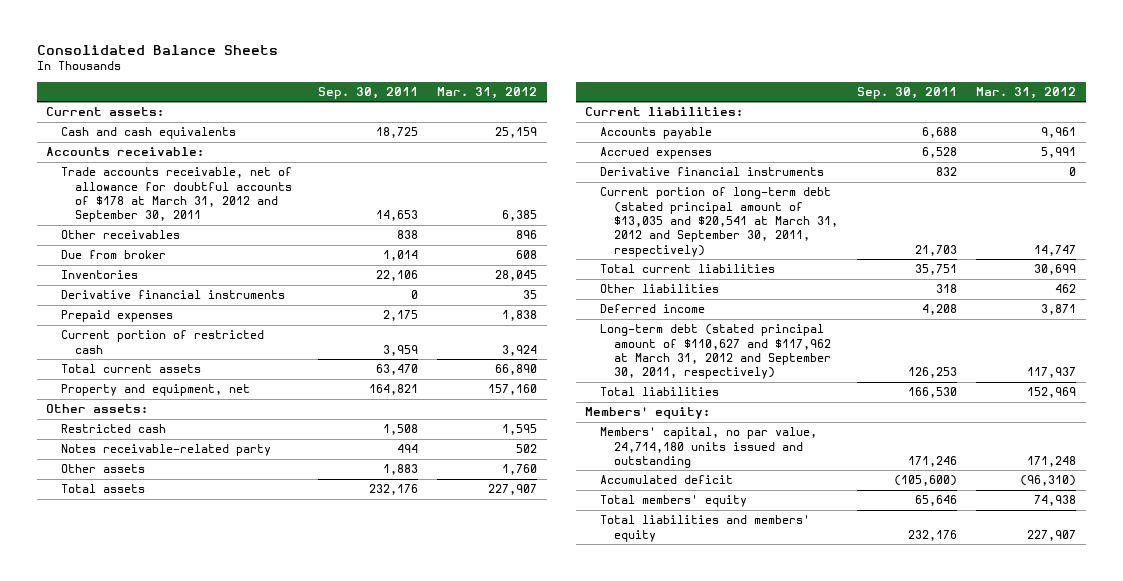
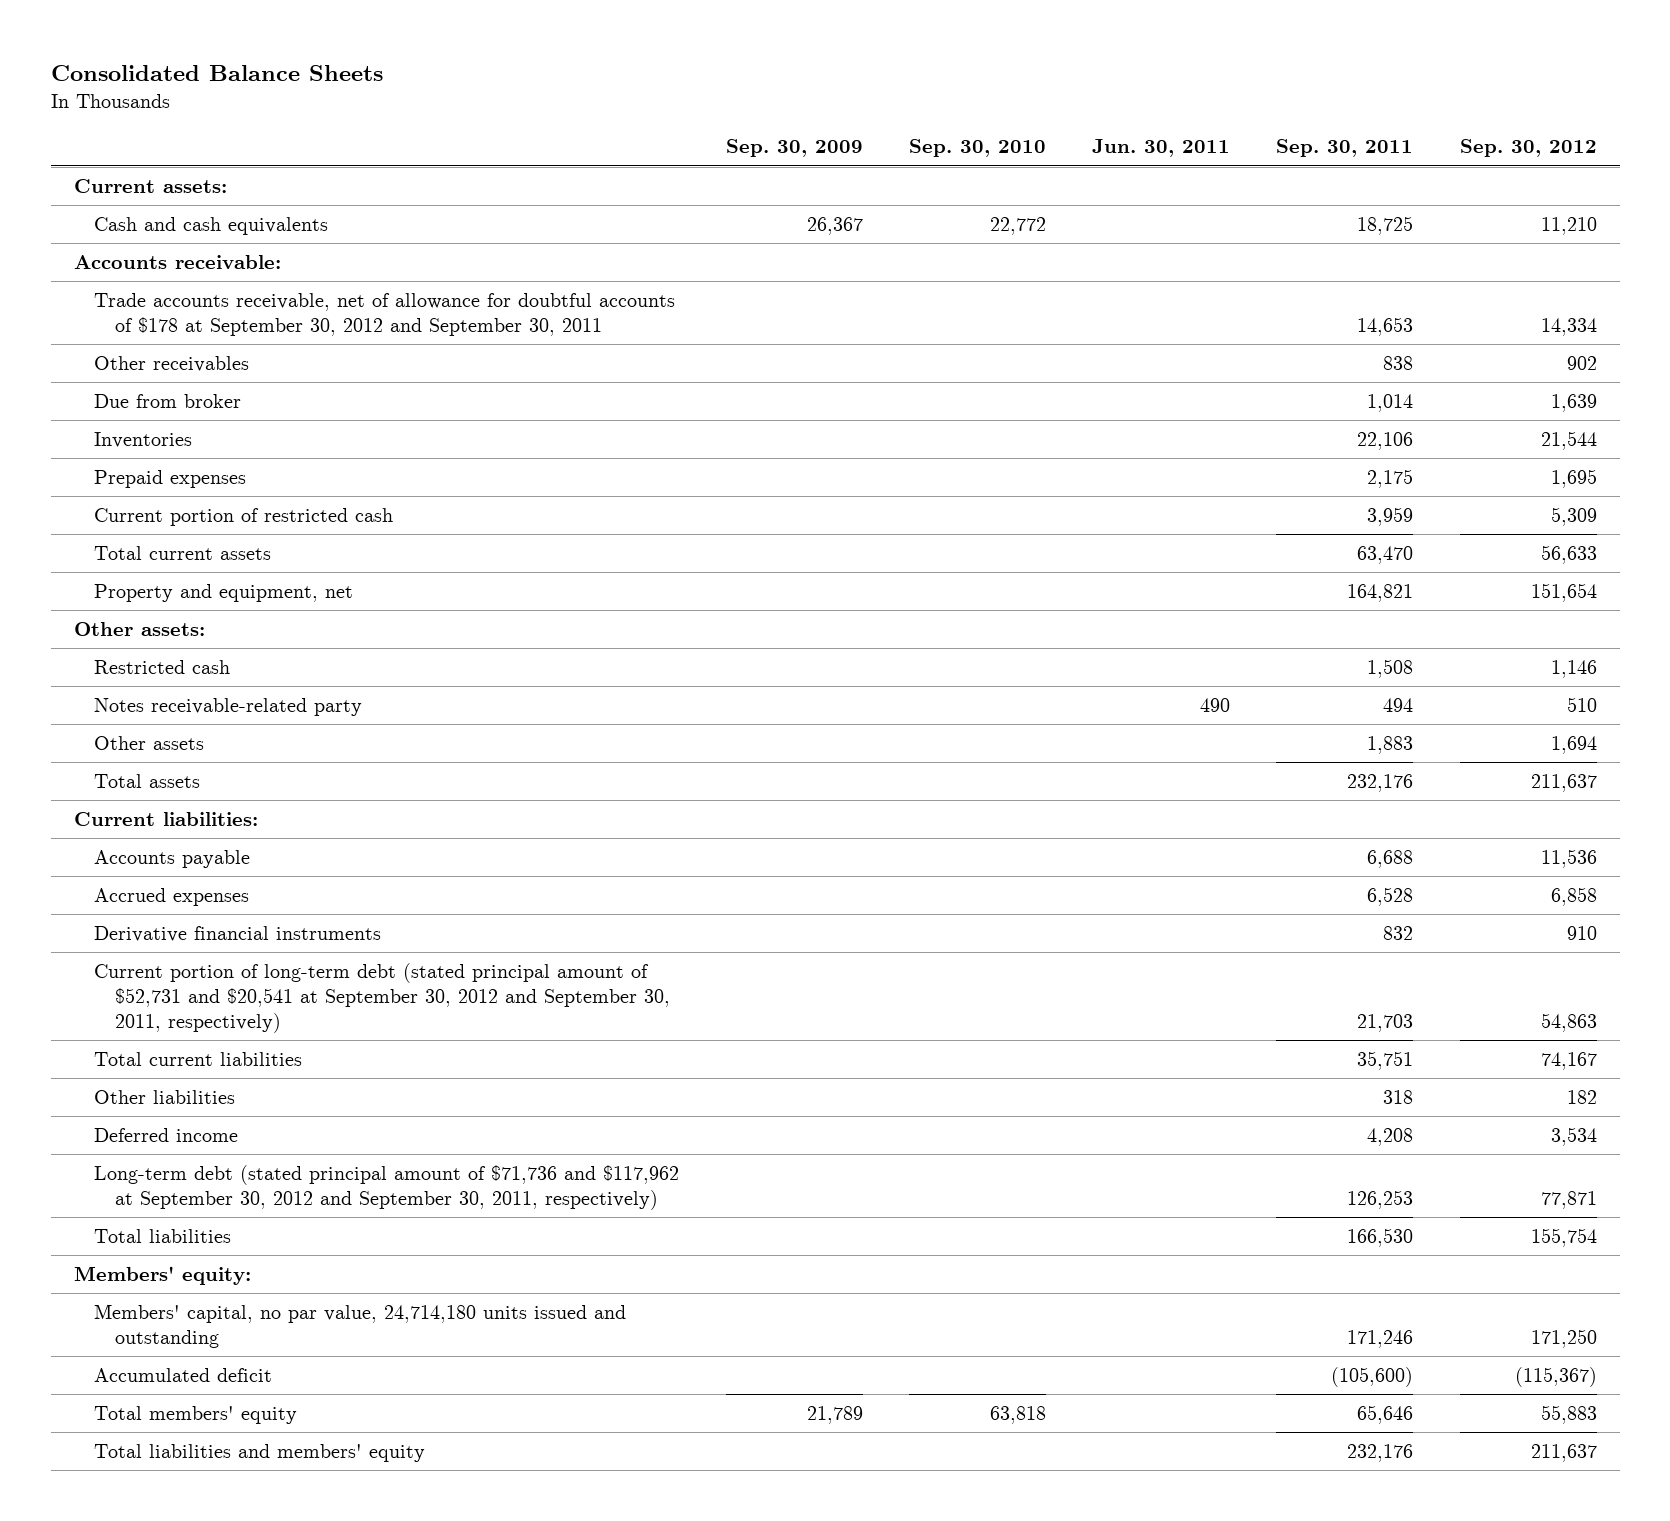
- | Sep. 30, 2011 | Mar. 31, 2012
+ | Sep. 30, 2009 | Sep. 30, 2010 | Jun. 30, 2011 | Sep. 30, 2011 | Sep. 30, 2012
- Trade accounts receivable, net of allowance for doubtful accounts of $178 at March 31, 2012 and September 30, 2011 | 14,653 | 6,385
+ Trade accounts receivable, net of allowance for doubtful accounts of $178 at September 30, 2012 and September 30, 2011 | | | | 14,653 | 14,334
- Derivative financial instruments | 0 | 35
- Current portion of long-term debt (stated principal amount of $13,035 and $20,541 at March 31, 2012 and September 30, 2011, respectively) | 21,703 | 14,747
+ Current portion of long-term debt (stated principal amount of $52,731 and $20,541 at September 30, 2012 and September 30, 2011, respectively) | | | | 21,703 | 54,863
- Long-term debt (stated principal amount of $110,627 and $117,962 at March 31, 2012 and September 30, 2011, respectively) | 126,253 | 117,937
+ Long-term debt (stated principal amount of $71,736 and $117,962 at September 30, 2012 and September 30, 2011, respectively) | | | | 126,253 | 77,871

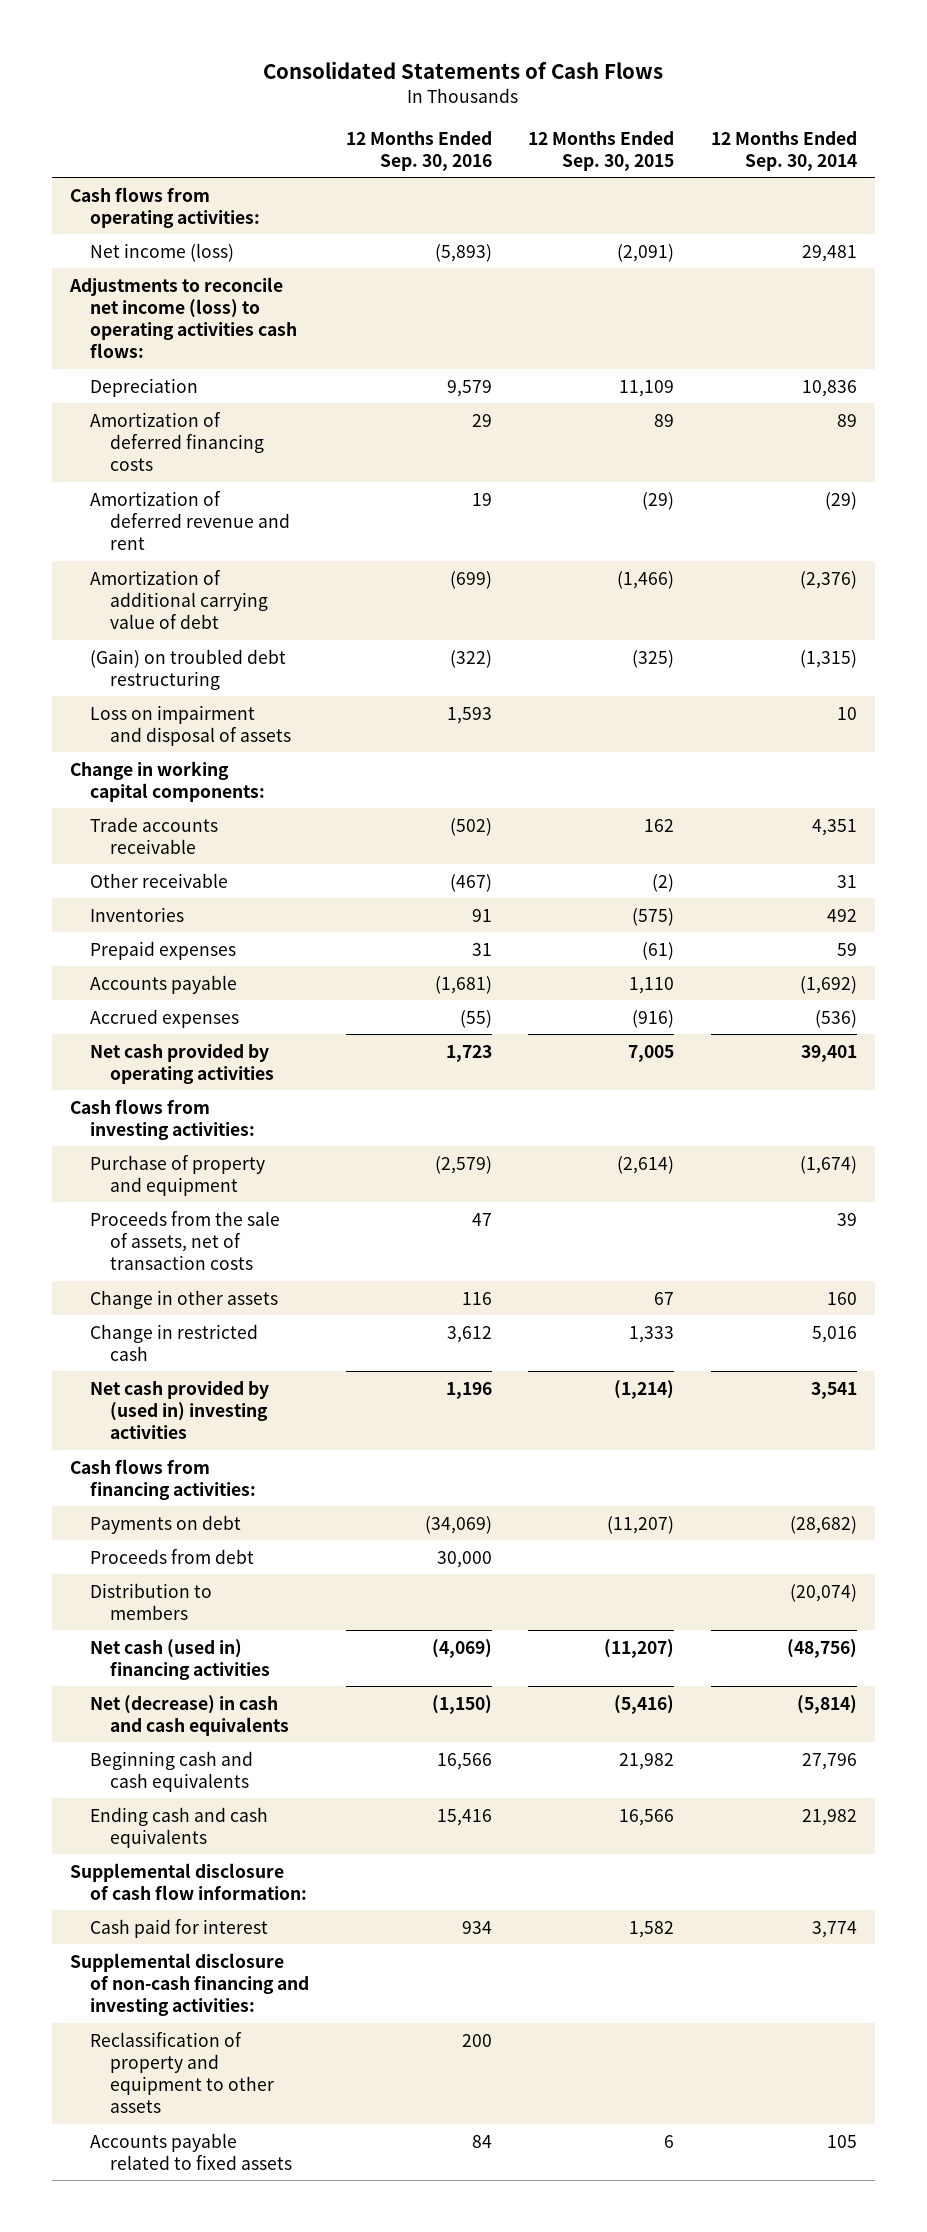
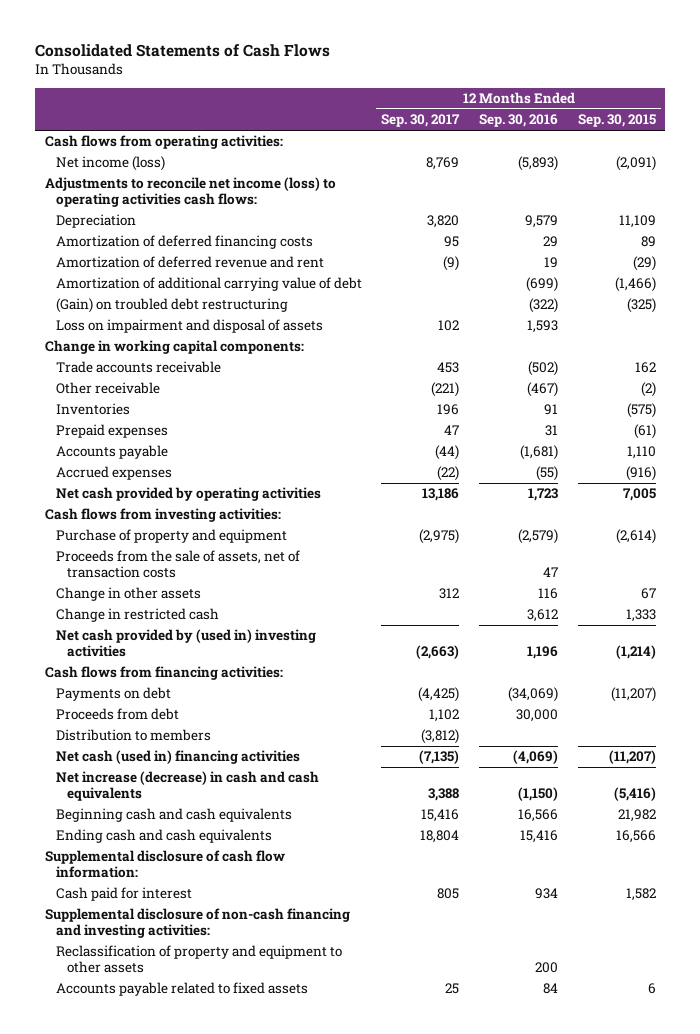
- | 12 Months Ended Sep. 30, 2016 | 12 Months Ended Sep. 30, 2015 | 12 Months Ended Sep. 30, 2014
+ | 12 Months Ended Sep. 30, 2017 | 12 Months Ended Sep. 30, 2016 | 12 Months Ended Sep. 30, 2015
- Net (decrease) in cash and cash equivalents | (1,150) | (5,416) | (5,814)
+ Net increase (decrease) in cash and cash equivalents | 3,388 | (1,150) | (5,416)

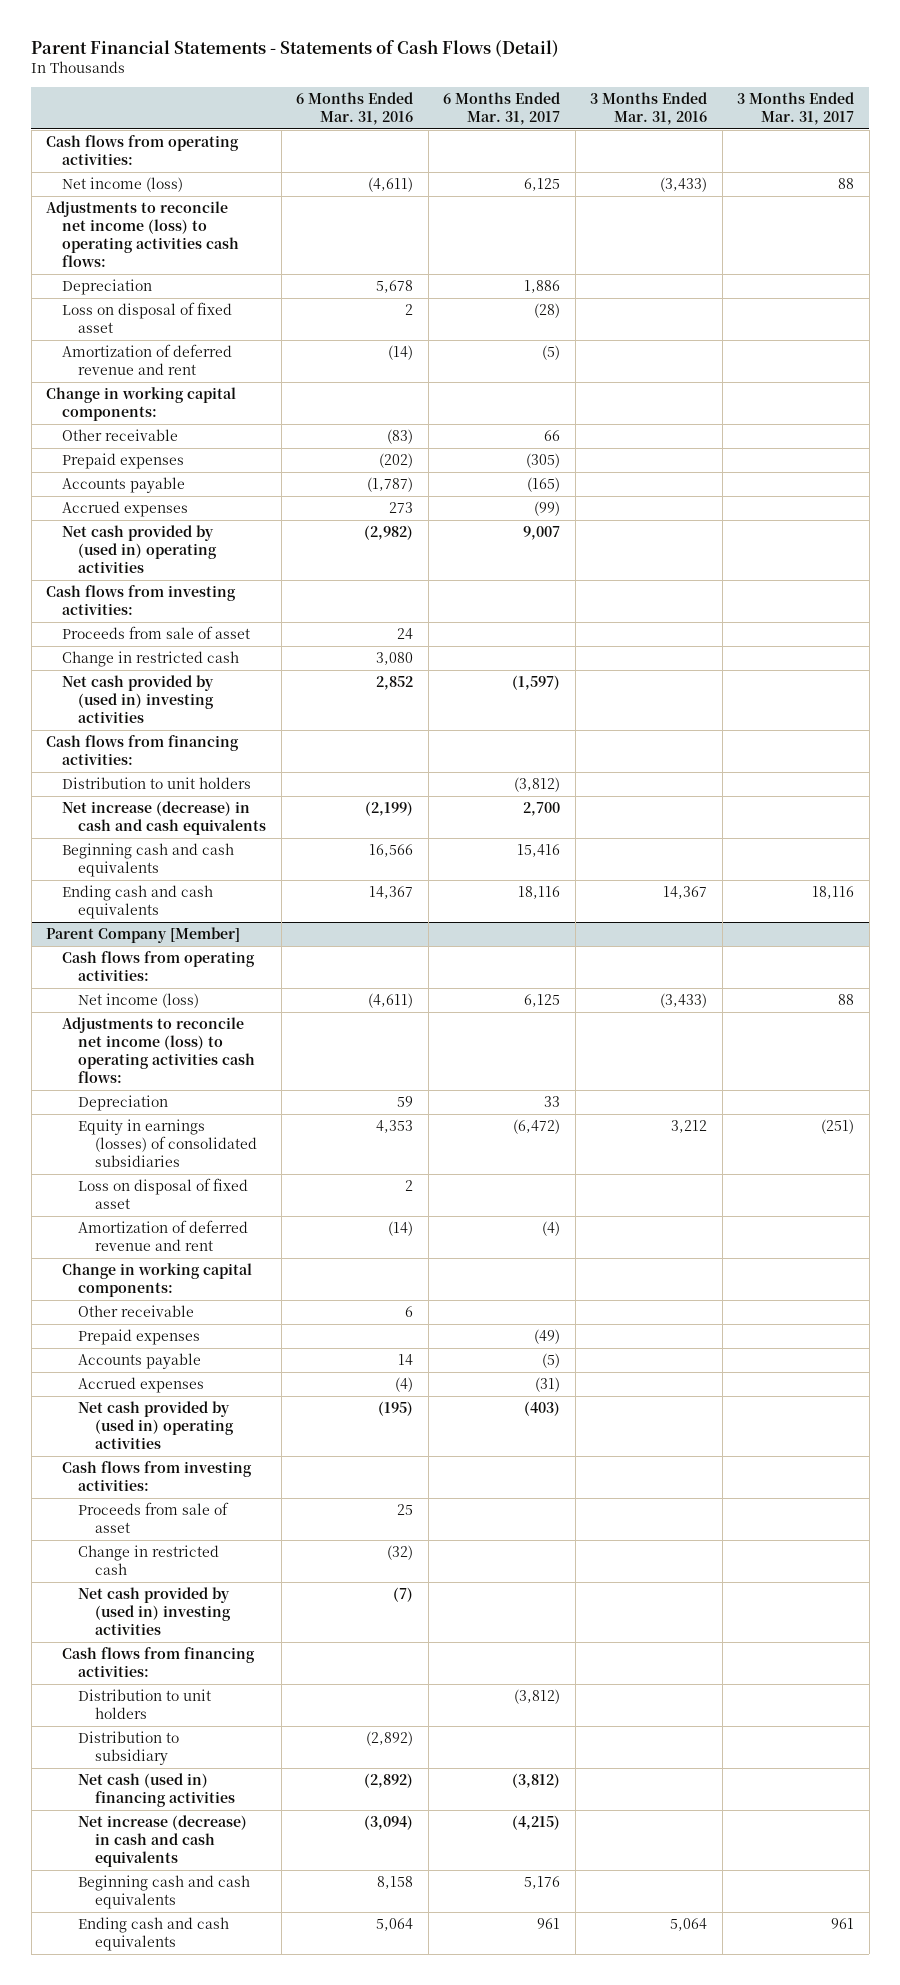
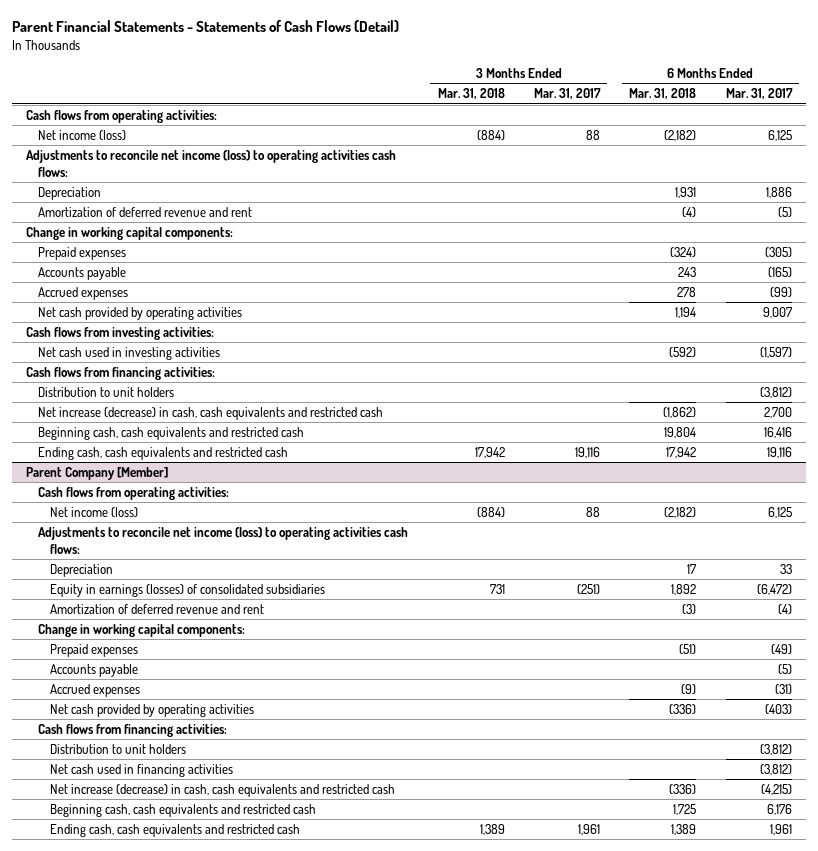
- | 6 Months Ended Mar. 31, 2016 | 6 Months Ended Mar. 31, 2017 | 3 Months Ended Mar. 31, 2016 | 3 Months Ended Mar. 31, 2017
+ | 3 Months Ended Mar. 31, 2018 | 3 Months Ended Mar. 31, 2017 | 6 Months Ended Mar. 31, 2018 | 6 Months Ended Mar. 31, 2017
- Loss on disposal of fixed asset | 2 | (28) | |
- Other receivable | (83) | 66 | |
- Net cash provided by (used in) operating activities | (2,982) | 9,007 | |
+ Net cash provided by operating activities | | | 1,194 | 9,007
- Proceeds from sale of asset | 24 | | |
- Change in restricted cash | 3,080 | | |
- Net cash provided by (used in) investing activities | 2,852 | (1,597) | |
+ Net cash used in investing activities | | | (592) | (1,597)
- Net increase (decrease) in cash and cash equivalents | (2,199) | 2,700 | |
- Beginning cash and cash equivalents | 16,566 | 15,416 | |
- Ending cash and cash equivalents | 14,367 | 18,116 | 14,367 | 18,116
+ Net increase (decrease) in cash, cash equivalents and restricted cash | | | (1,862) | 2,700
+ Beginning cash, cash equivalents and restricted cash | | | 19,804 | 16,416
+ Ending cash, cash equivalents and restricted cash | 17,942 | 19,116 | 17,942 | 19,116
@ Parent Company [Member]
- Loss on disposal of fixed asset | 2 | | |
- Other receivable | 6 | | |
- Net cash provided by (used in) operating activities | (195) | (403) | |
- Cash flows from investing activities:
- Proceeds from sale of asset | 25 | | |
- Change in restricted cash | (32) | | |
- Net cash provided by (used in) investing activities | (7) | | |
+ Net cash provided by operating activities | | | (336) | (403)
- Distribution to subsidiary | (2,892) | | |
- Net cash (used in) financing activities | (2,892) | (3,812) | |
- Net increase (decrease) in cash and cash equivalents | (3,094) | (4,215) | |
- Beginning cash and cash equivalents | 8,158 | 5,176 | |
- Ending cash and cash equivalents | 5,064 | 961 | 5,064 | 961
+ Net cash used in financing activities | | | | (3,812)
+ Net increase (decrease) in cash, cash equivalents and restricted cash | | | (336) | (4,215)
+ Beginning cash, cash equivalents and restricted cash | | | 1,725 | 6,176
+ Ending cash, cash equivalents and restricted cash | 1,389 | 1,961 | 1,389 | 1,961

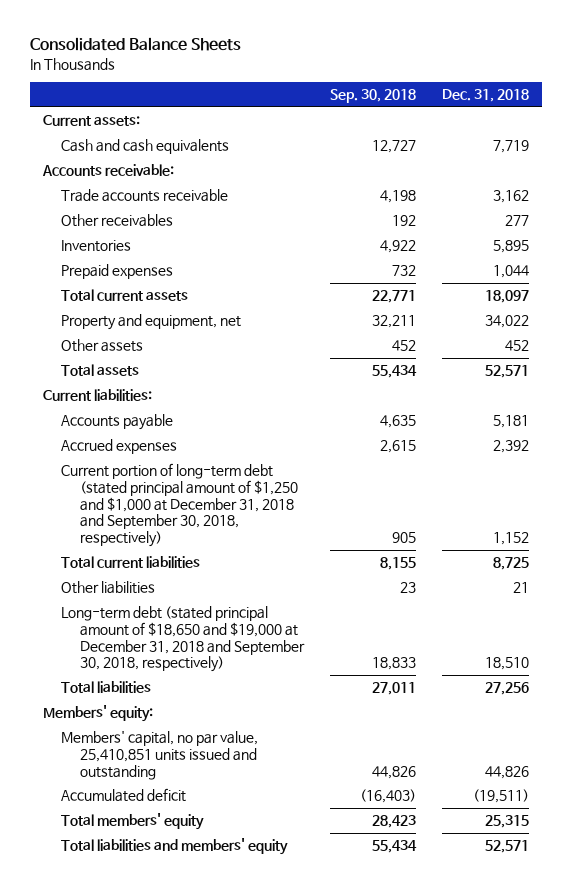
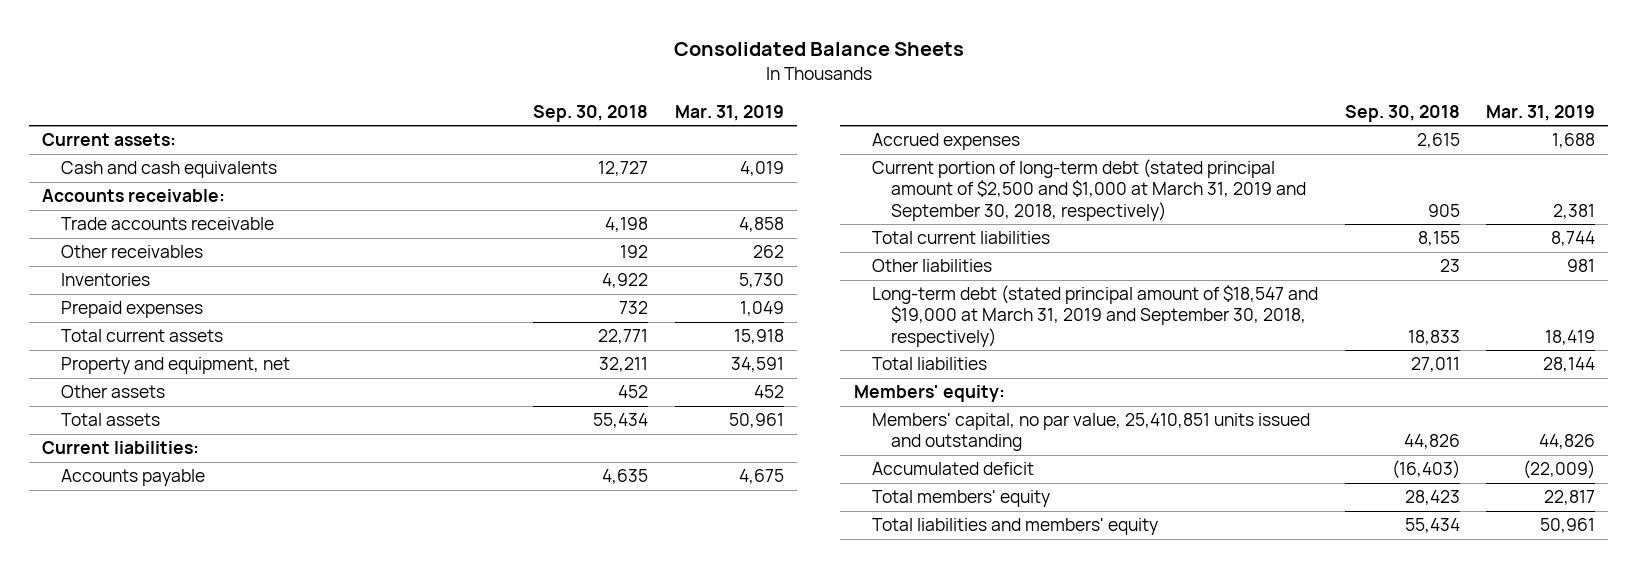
- | Sep. 30, 2018 | Dec. 31, 2018
+ | Sep. 30, 2018 | Mar. 31, 2019
- Current portion of long-term debt (stated principal amount of $1,250 and $1,000 at December 31, 2018 and September 30, 2018, respectively) | 905 | 1,152
+ Current portion of long-term debt (stated principal amount of $2,500 and $1,000 at March 31, 2019 and September 30, 2018, respectively) | 905 | 2,381
- Long-term debt (stated principal amount of $18,650 and $19,000 at December 31, 2018 and September 30, 2018, respectively) | 18,833 | 18,510
+ Long-term debt (stated principal amount of $18,547 and $19,000 at March 31, 2019 and September 30, 2018, respectively) | 18,833 | 18,419

